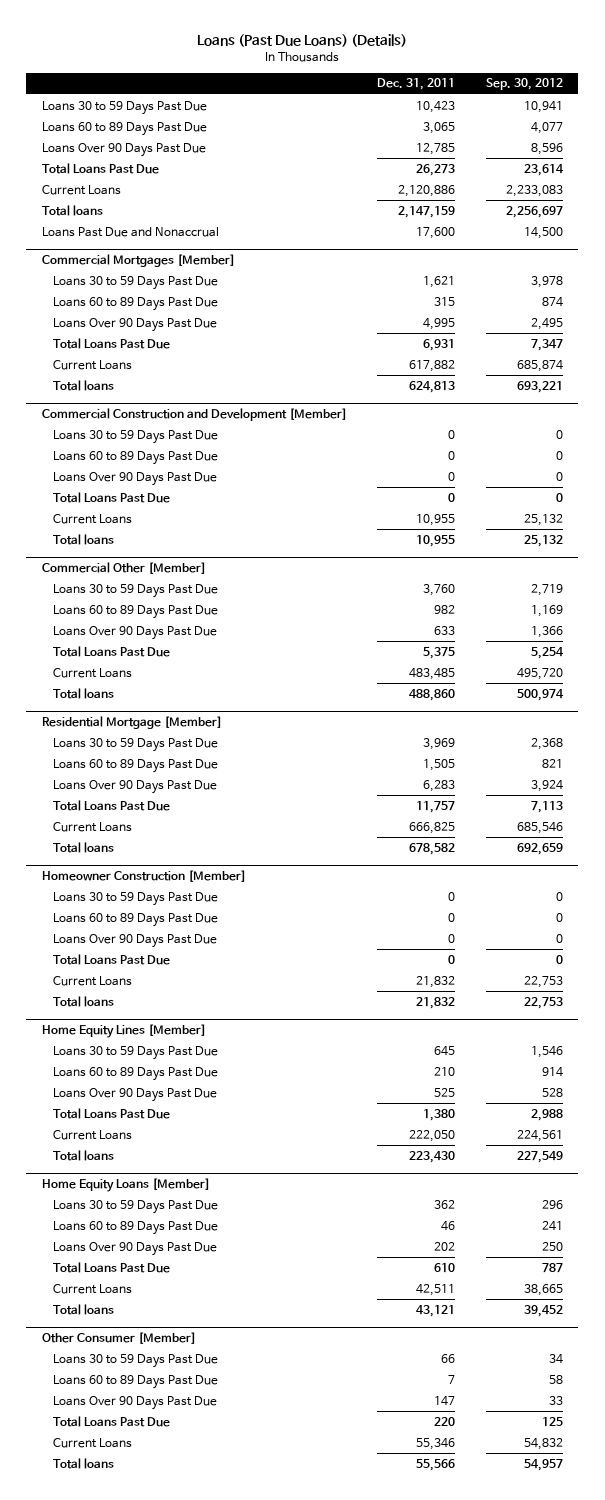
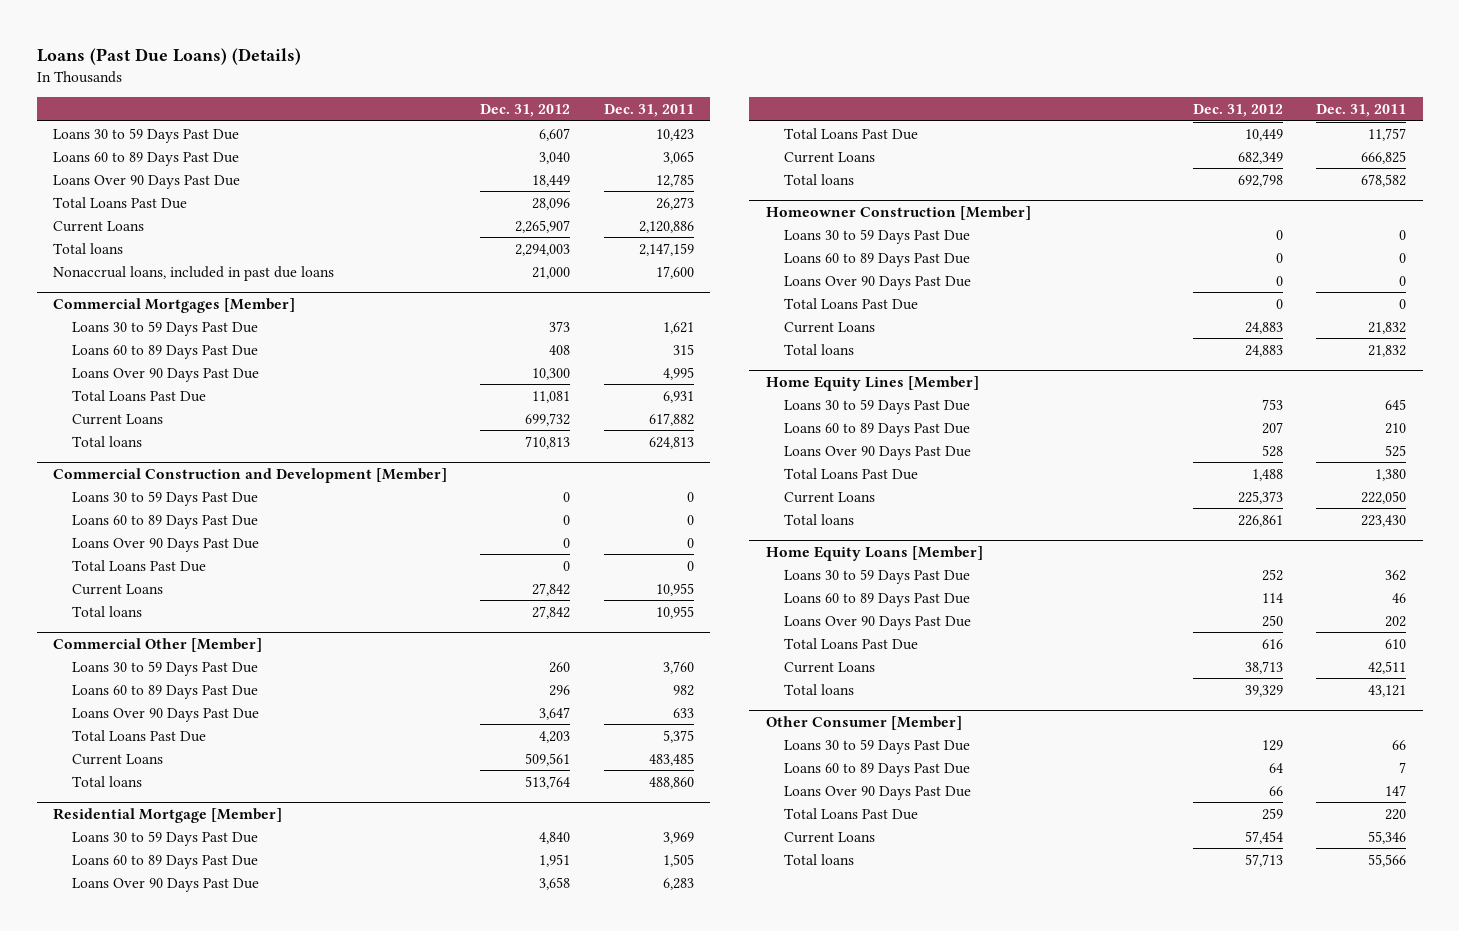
- | Dec. 31, 2011 | Sep. 30, 2012
+ | Dec. 31, 2012 | Dec. 31, 2011
- Loans Past Due and Nonaccrual | 17,600 | 14,500
+ Nonaccrual loans, included in past due loans | 21,000 | 17,600

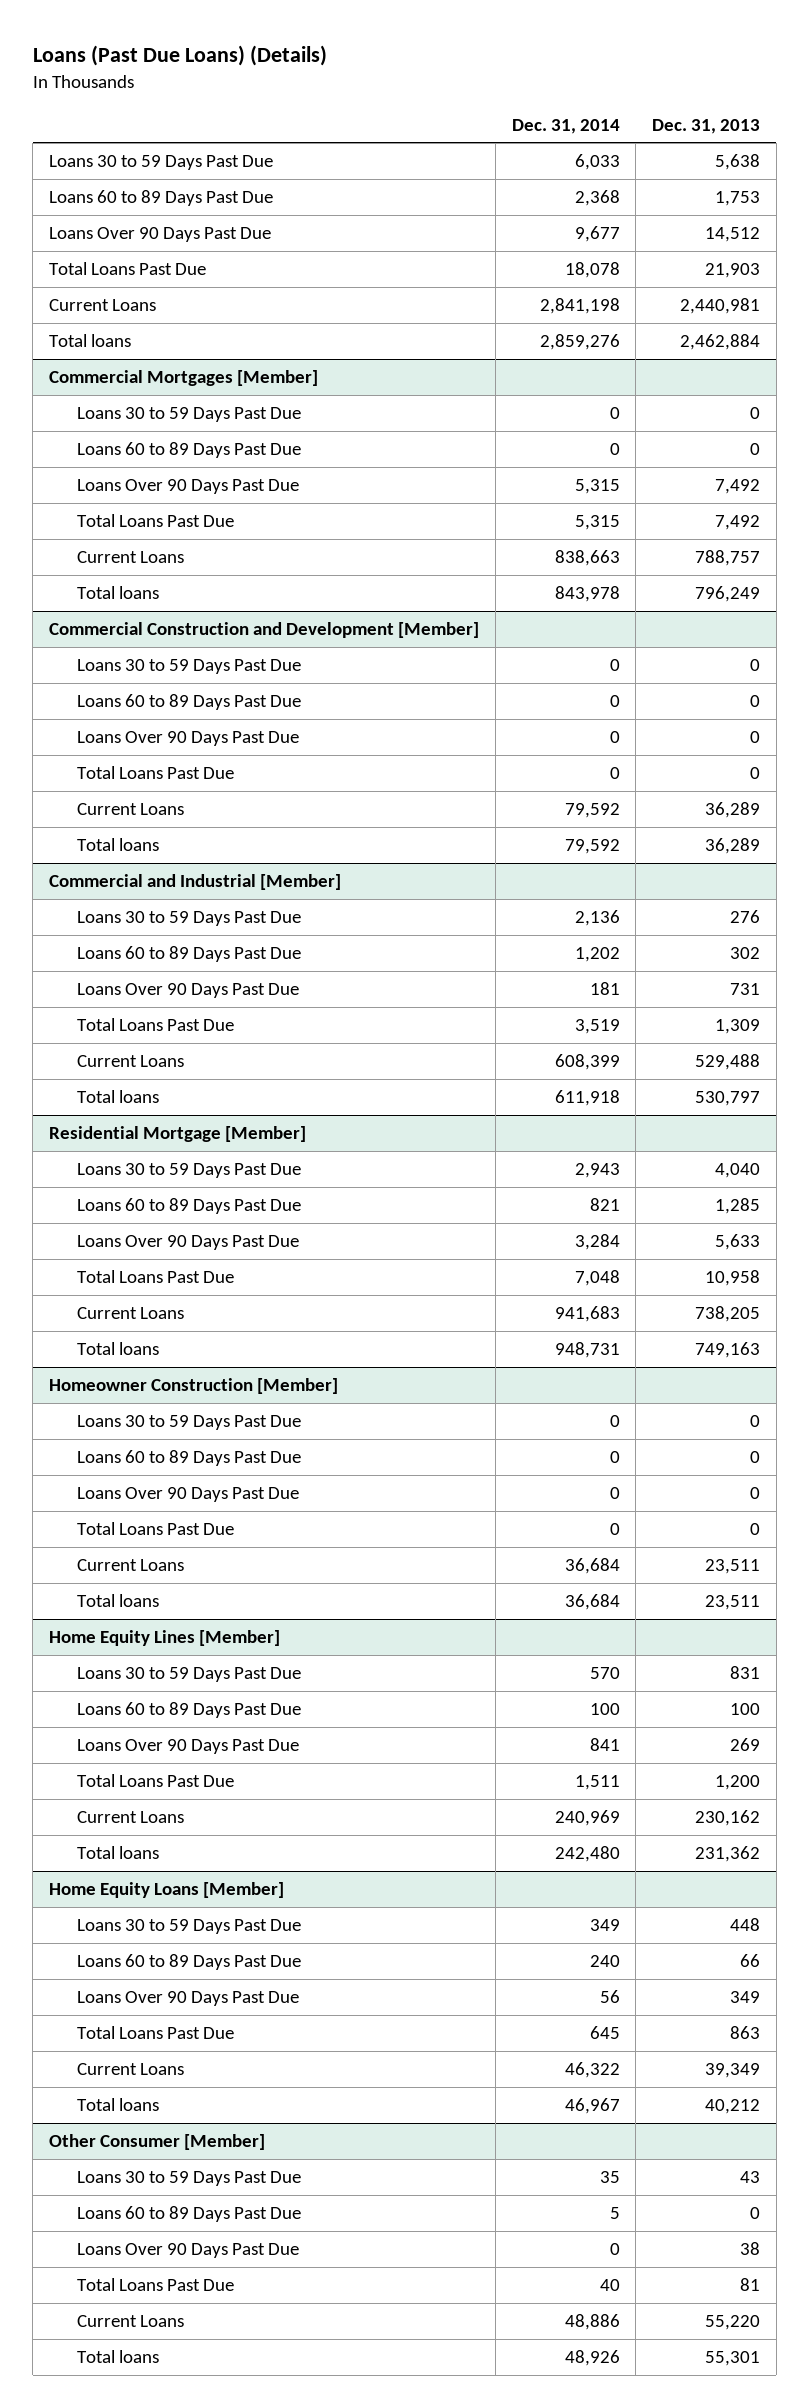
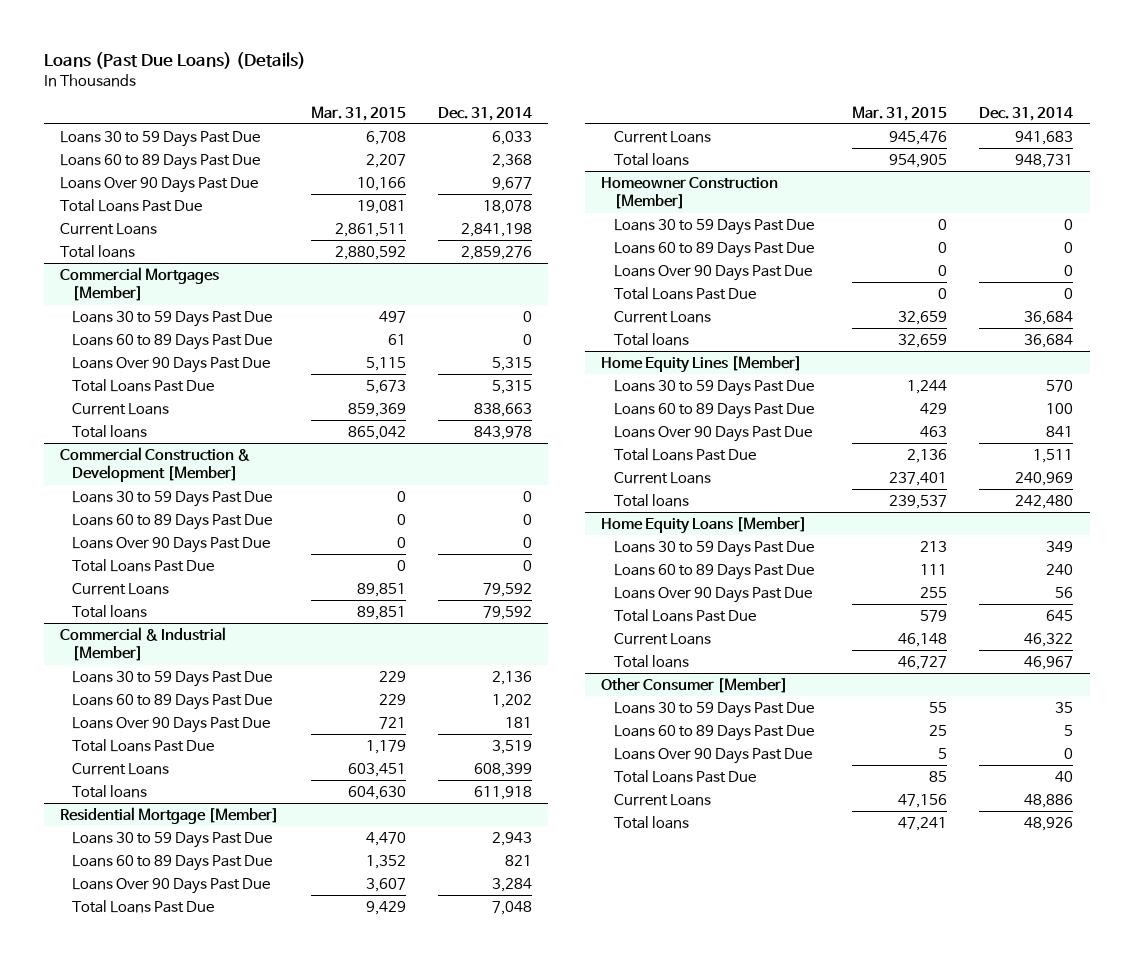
- | Dec. 31, 2014 | Dec. 31, 2013
+ | Mar. 31, 2015 | Dec. 31, 2014
- Commercial Construction and Development [Member]
+ Commercial Construction & Development [Member]
- Commercial and Industrial [Member]
+ Commercial & Industrial [Member]

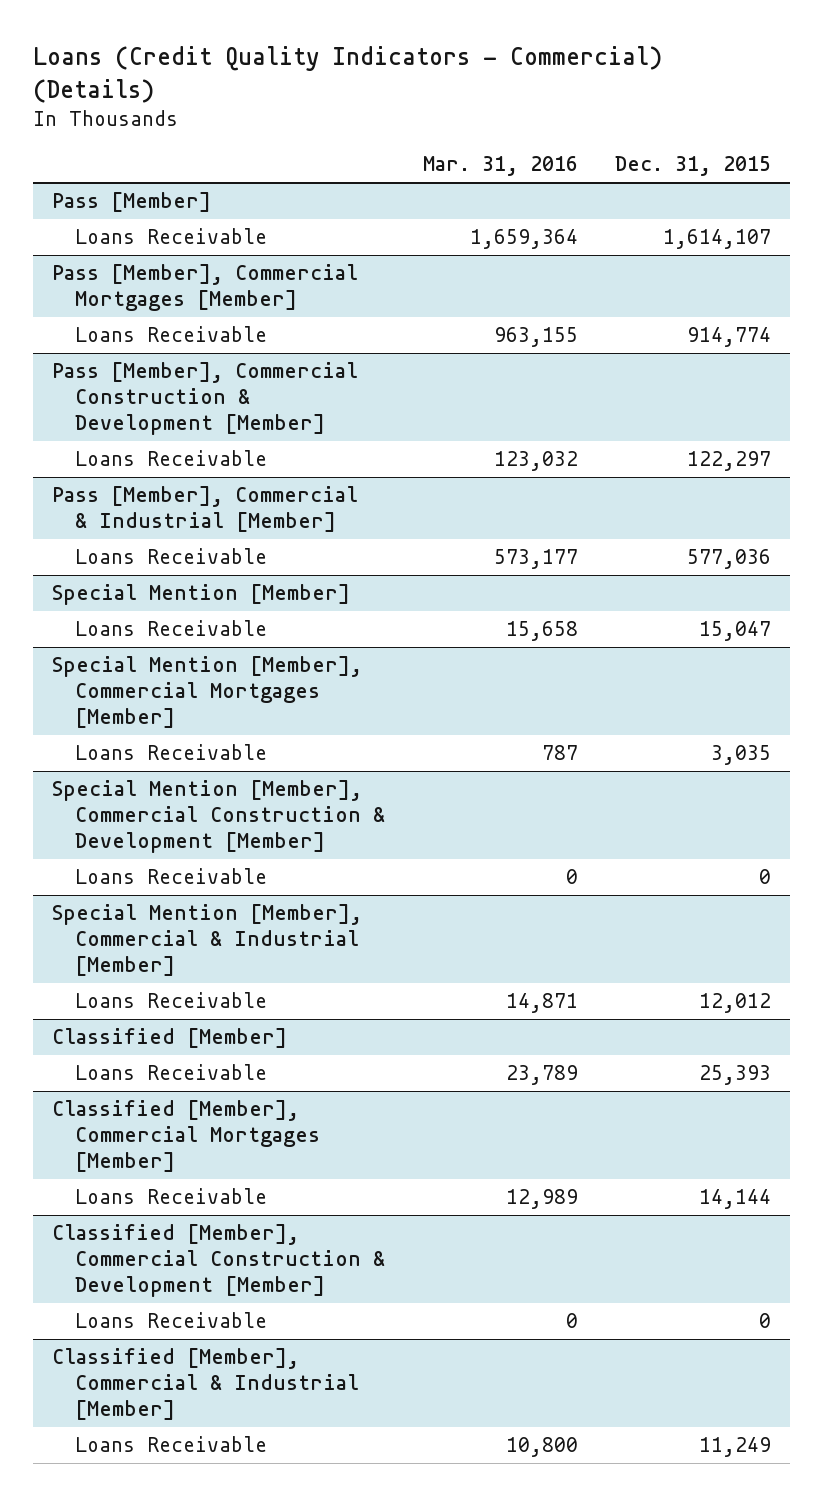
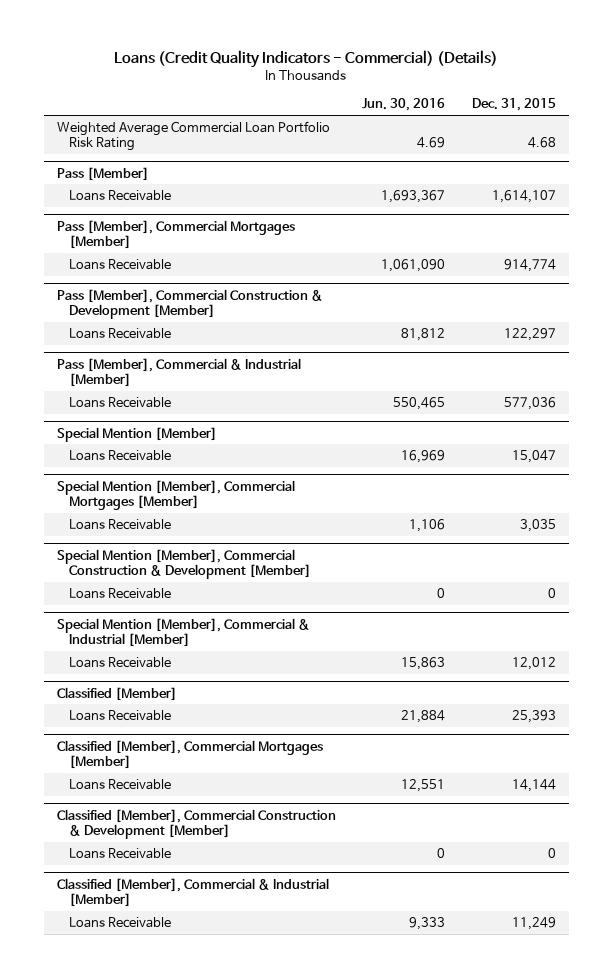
- | Mar. 31, 2016 | Dec. 31, 2015
+ | Jun. 30, 2016 | Dec. 31, 2015
+ Weighted Average Commercial Loan Portfolio Risk Rating | 4.69 | 4.68

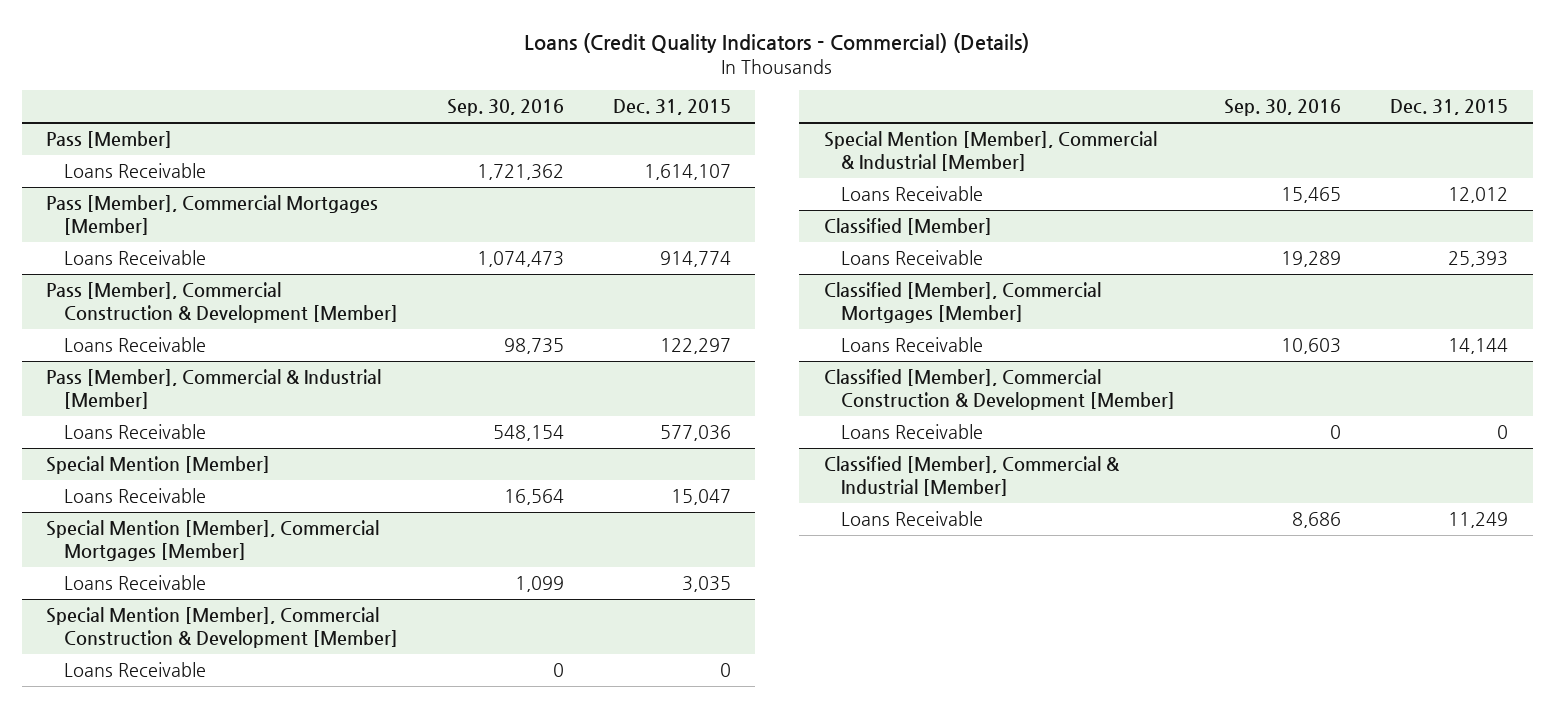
- | Jun. 30, 2016 | Dec. 31, 2015
+ | Sep. 30, 2016 | Dec. 31, 2015
- Weighted Average Commercial Loan Portfolio Risk Rating | 4.69 | 4.68

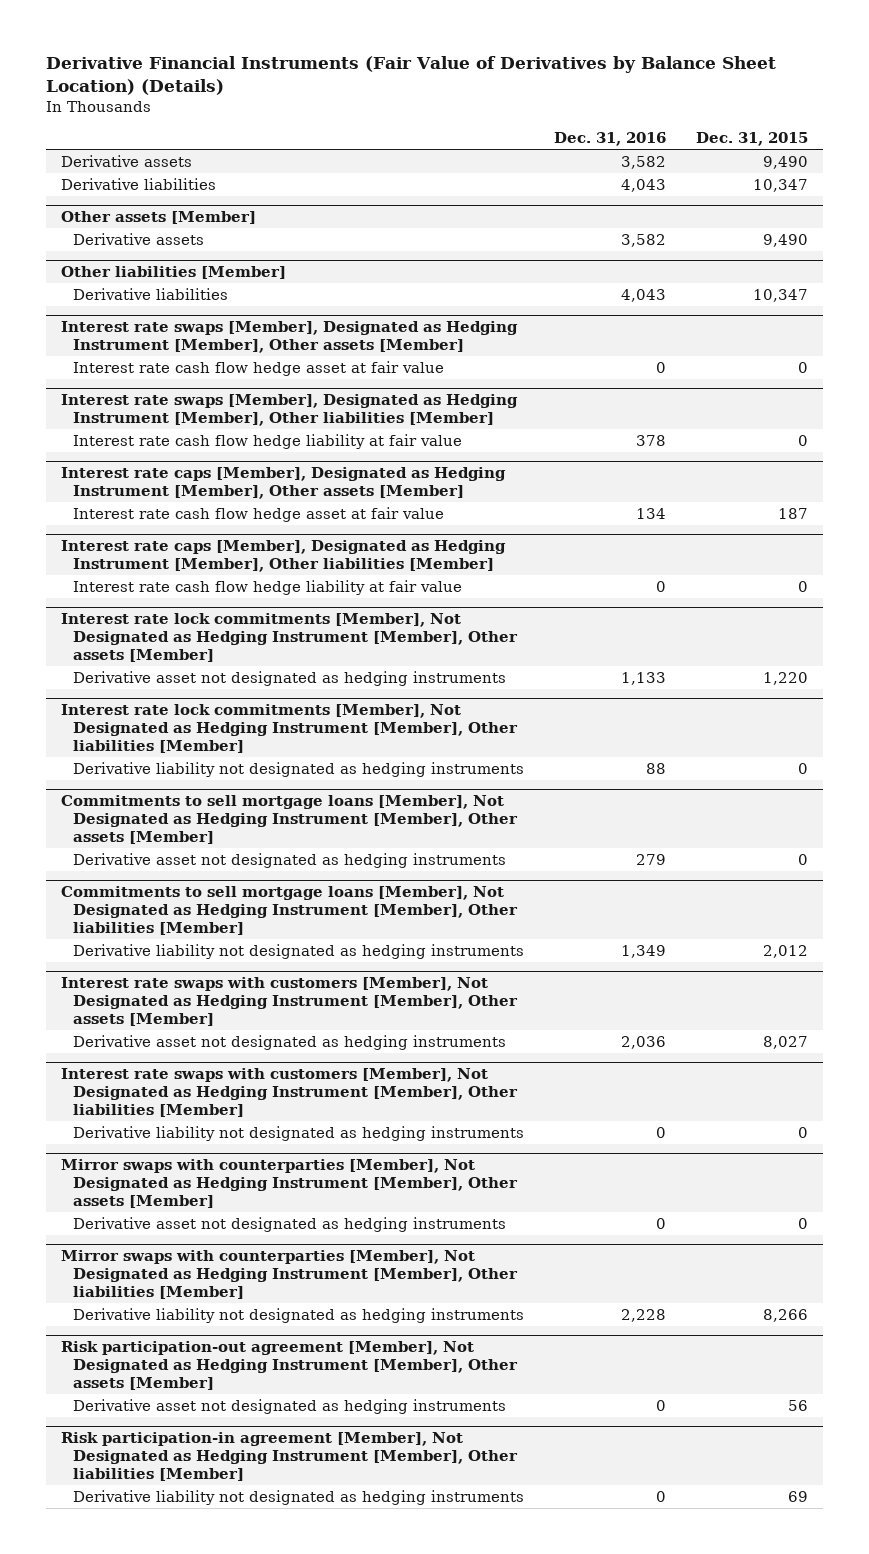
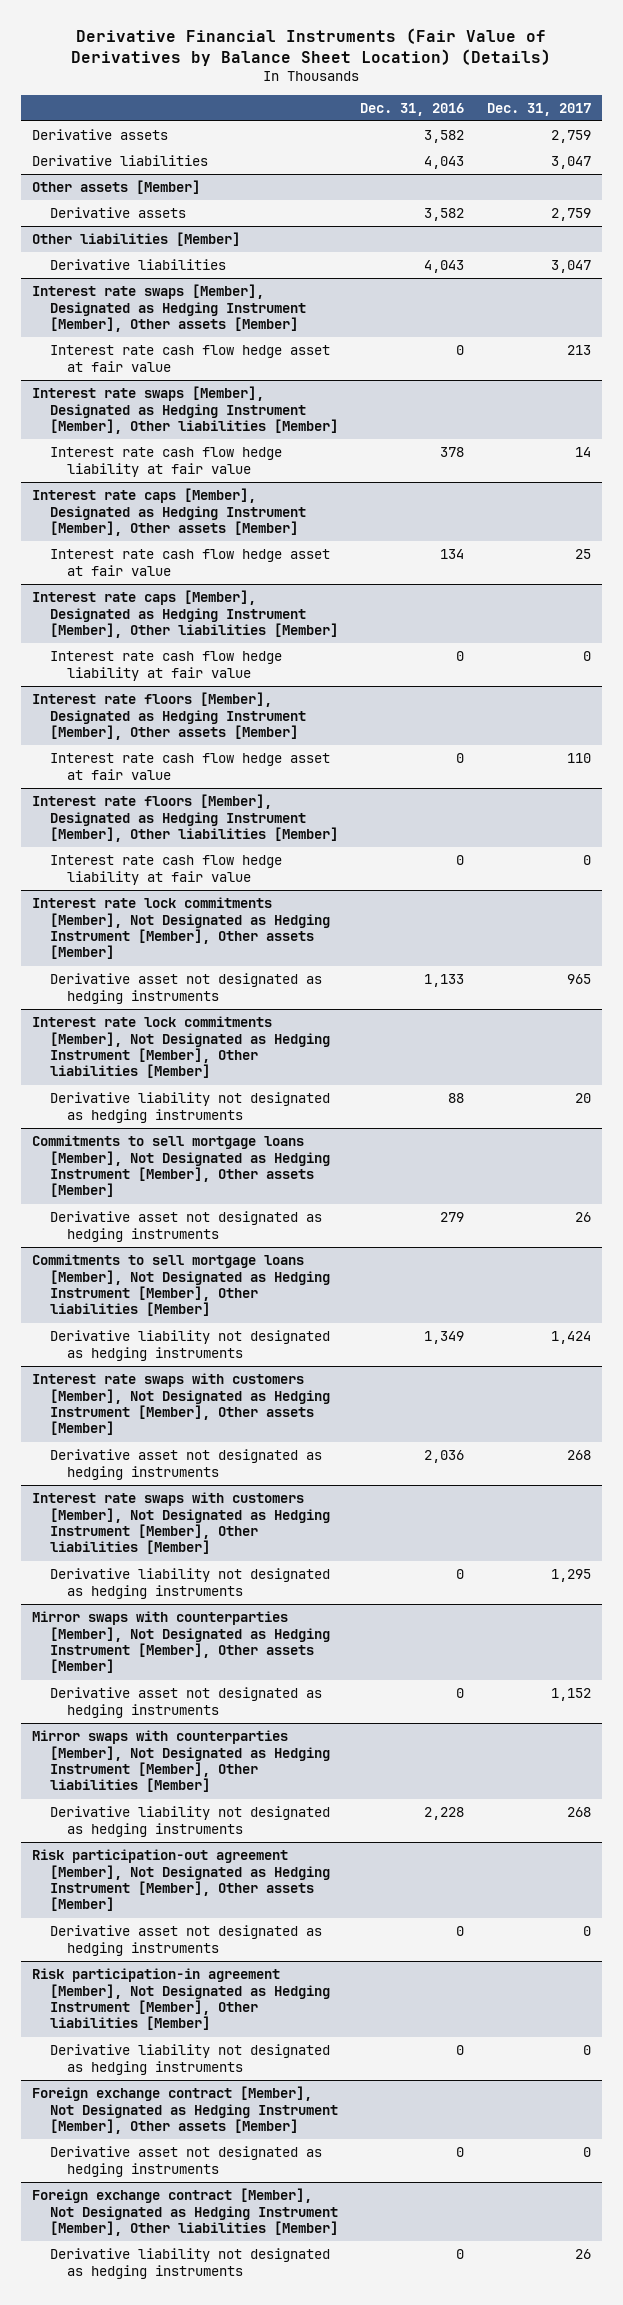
- | Dec. 31, 2016 | Dec. 31, 2015
+ | Dec. 31, 2016 | Dec. 31, 2017
+ Interest rate floors [Member], Designated as Hedging Instrument [Member], Other assets [Member]
+ Interest rate cash flow hedge asset at fair value | 0 | 110
+ Interest rate floors [Member], Designated as Hedging Instrument [Member], Other liabilities [Member]
+ Interest rate cash flow hedge liability at fair value | 0 | 0
+ Foreign exchange contract [Member], Not Designated as Hedging Instrument [Member], Other assets [Member]
+ Derivative asset not designated as hedging instruments | 0 | 0
+ Foreign exchange contract [Member], Not Designated as Hedging Instrument [Member], Other liabilities [Member]
+ Derivative liability not designated as hedging instruments | 0 | 26

